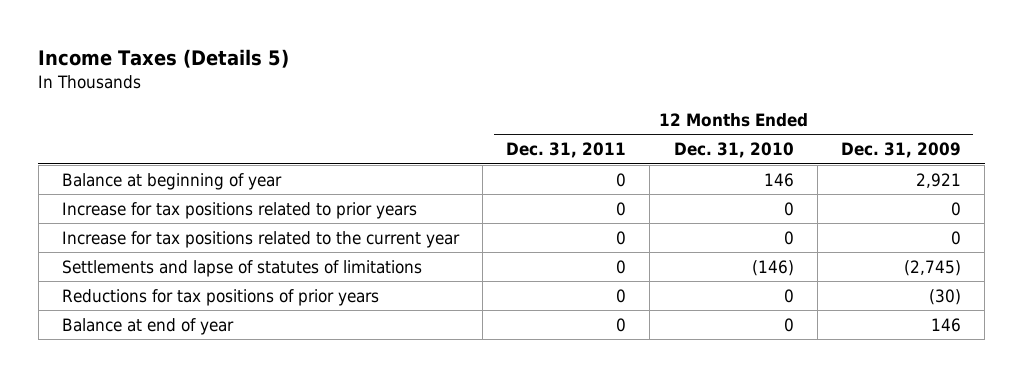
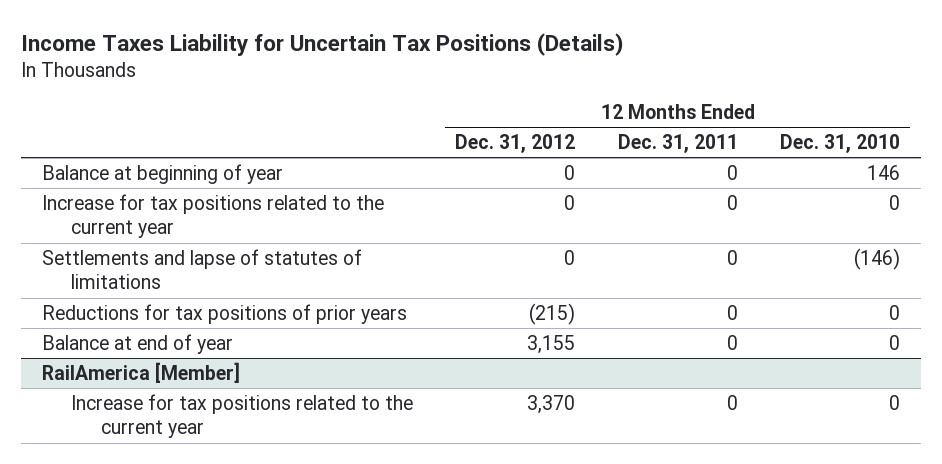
- Income Taxes (Details 5)
+ Income Taxes Liability for Uncertain Tax Positions (Details)
- | 12 Months Ended Dec. 31, 2011 | 12 Months Ended Dec. 31, 2010 | 12 Months Ended Dec. 31, 2009
+ | 12 Months Ended Dec. 31, 2012 | 12 Months Ended Dec. 31, 2011 | 12 Months Ended Dec. 31, 2010
- Increase for tax positions related to prior years | 0 | 0 | 0
+ RailAmerica [Member]
+ Increase for tax positions related to the current year | 3,370 | 0 | 0

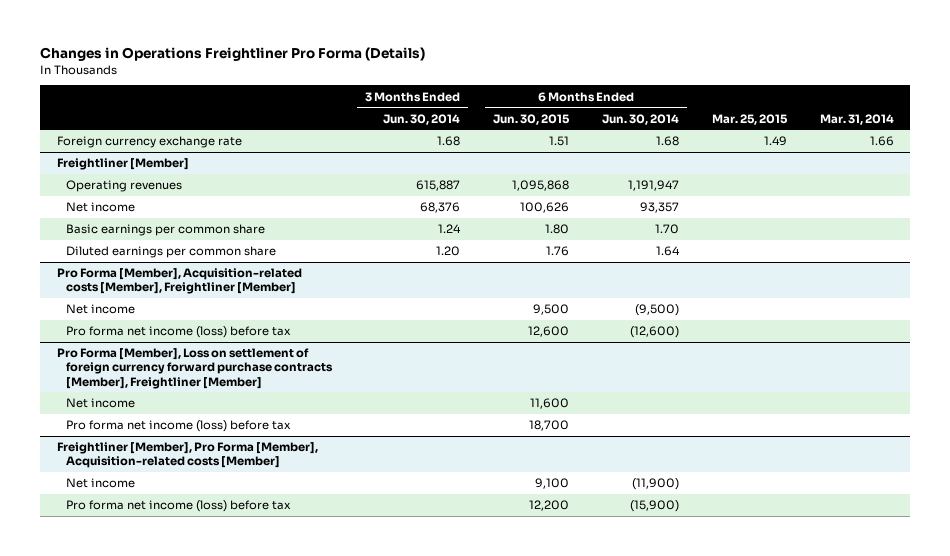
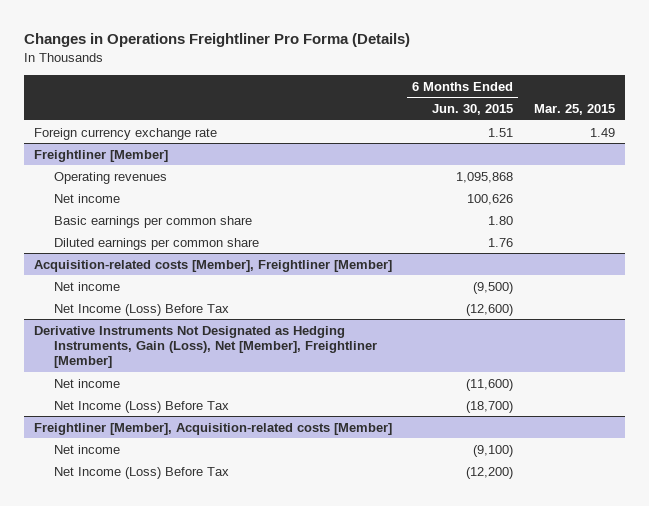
- | 3 Months Ended Jun. 30, 2014 | 6 Months Ended Jun. 30, 2015 | 6 Months Ended Jun. 30, 2014 | Mar. 25, 2015 | Mar. 31, 2014
+ | 6 Months Ended Jun. 30, 2015 | Mar. 25, 2015
- Pro Forma [Member], Acquisition-related costs [Member], Freightliner [Member]
- Net income | | 9,500 | (9,500) | |
- Pro forma net income (loss) before tax | | 12,600 | (12,600) | |
- Pro Forma [Member], Loss on settlement of foreign currency forward purchase contracts [Member], Freightliner [Member]
- Net income | | 11,600 | | |
- Pro forma net income (loss) before tax | | 18,700 | | |
- Freightliner [Member], Pro Forma [Member], Acquisition-related costs [Member]
- Net income | | 9,100 | (11,900) | |
- Pro forma net income (loss) before tax | | 12,200 | (15,900) | |
+ Acquisition-related costs [Member], Freightliner [Member]
+ Net income | (9,500) |
+ Net Income (Loss) Before Tax | (12,600) |
+ Derivative Instruments Not Designated as Hedging Instruments, Gain (Loss), Net [Member], Freightliner [Member]
+ Net income | (11,600) |
+ Net Income (Loss) Before Tax | (18,700) |
+ Freightliner [Member], Acquisition-related costs [Member]
+ Net income | (9,100) |
+ Net Income (Loss) Before Tax | (12,200) |

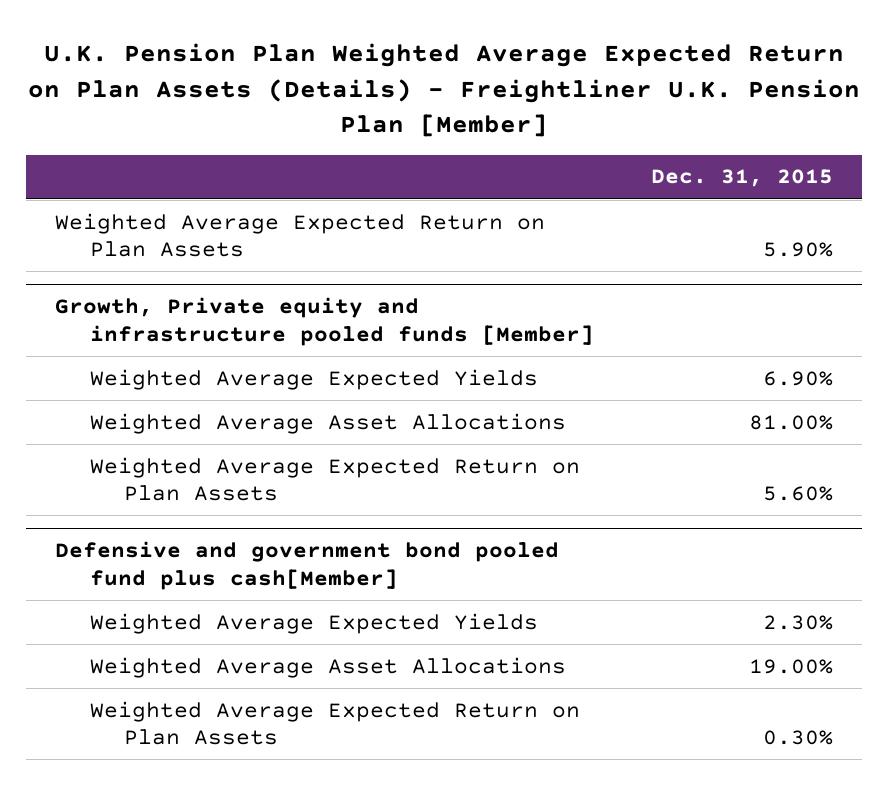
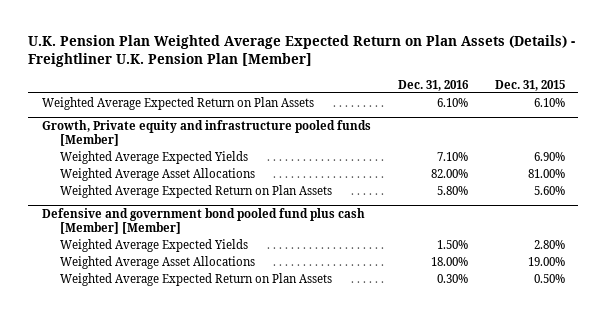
- | Dec. 31, 2015
+ | Dec. 31, 2016 | Dec. 31, 2015
- Weighted Average Expected Return on Plan Assets | 5.90%
+ Weighted Average Expected Return on Plan Assets | 6.10% | 6.10%
- Defensive and government bond pooled fund plus cash[Member]
- Weighted Average Expected Yields | 2.30%
+ Defensive and government bond pooled fund plus cash [Member] [Member]
+ Weighted Average Expected Yields | 1.50% | 2.80%
- Weighted Average Expected Return on Plan Assets | 0.30%
+ Weighted Average Expected Return on Plan Assets | 0.30% | 0.50%

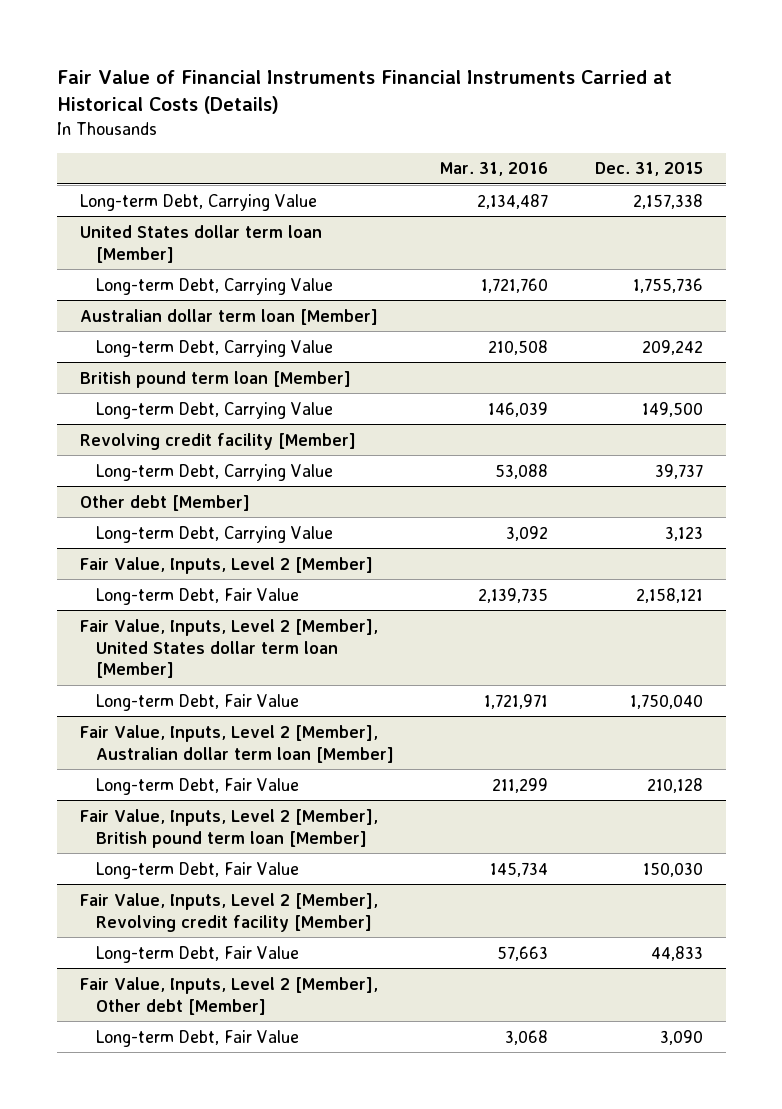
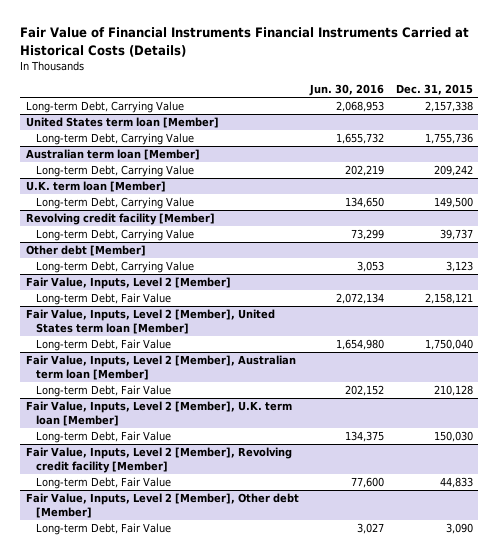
- | Mar. 31, 2016 | Dec. 31, 2015
+ | Jun. 30, 2016 | Dec. 31, 2015
- United States dollar term loan [Member]
+ United States term loan [Member]
- Australian dollar term loan [Member]
+ Australian term loan [Member]
- British pound term loan [Member]
+ U.K. term loan [Member]
- Fair Value, Inputs, Level 2 [Member], United States dollar term loan [Member]
+ Fair Value, Inputs, Level 2 [Member], United States term loan [Member]
- Fair Value, Inputs, Level 2 [Member], Australian dollar term loan [Member]
+ Fair Value, Inputs, Level 2 [Member], Australian term loan [Member]
- Fair Value, Inputs, Level 2 [Member], British pound term loan [Member]
+ Fair Value, Inputs, Level 2 [Member], U.K. term loan [Member]

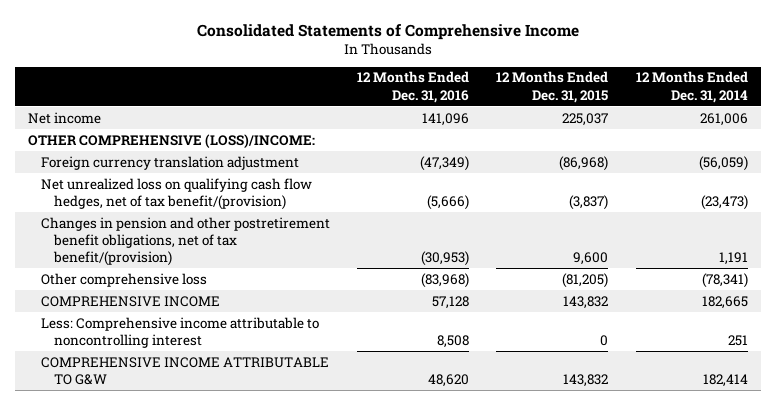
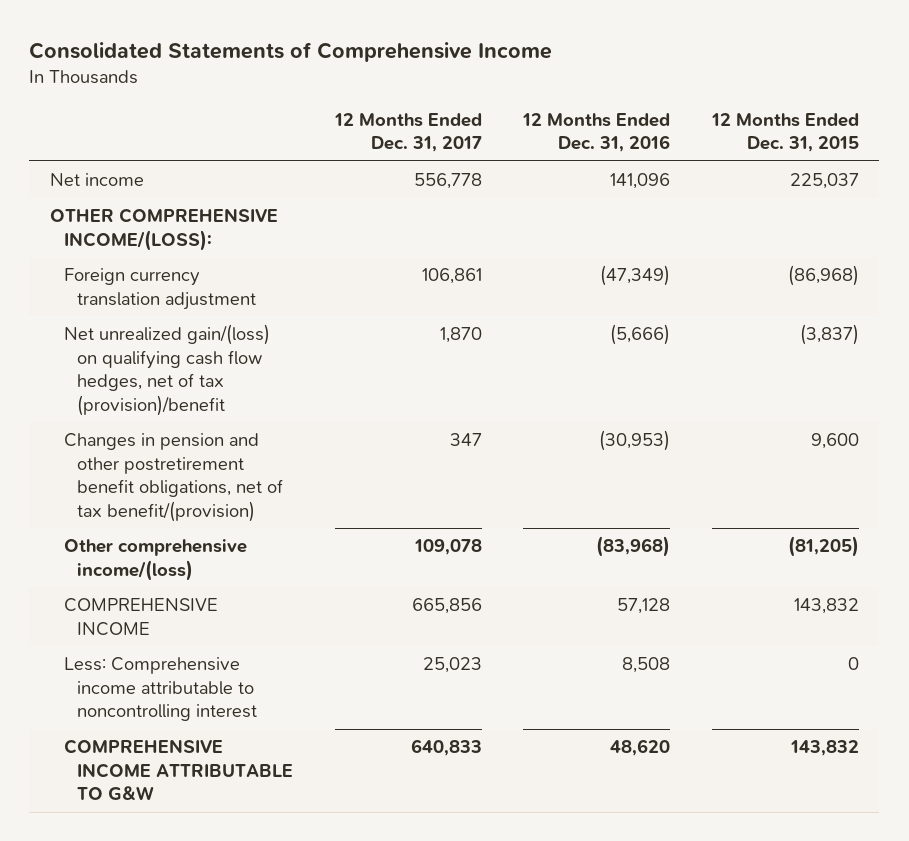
- | 12 Months Ended Dec. 31, 2016 | 12 Months Ended Dec. 31, 2015 | 12 Months Ended Dec. 31, 2014
+ | 12 Months Ended Dec. 31, 2017 | 12 Months Ended Dec. 31, 2016 | 12 Months Ended Dec. 31, 2015
- OTHER COMPREHENSIVE (LOSS)/INCOME:
+ OTHER COMPREHENSIVE INCOME/(LOSS):
- Net unrealized loss on qualifying cash flow hedges, net of tax benefit/(provision) | (5,666) | (3,837) | (23,473)
+ Net unrealized gain/(loss) on qualifying cash flow hedges, net of tax (provision)/benefit | 1,870 | (5,666) | (3,837)
- Other comprehensive loss | (83,968) | (81,205) | (78,341)
+ Other comprehensive income/(loss) | 109,078 | (83,968) | (81,205)

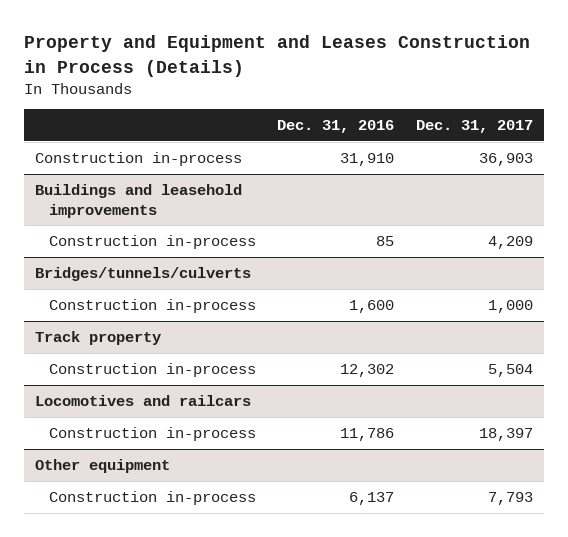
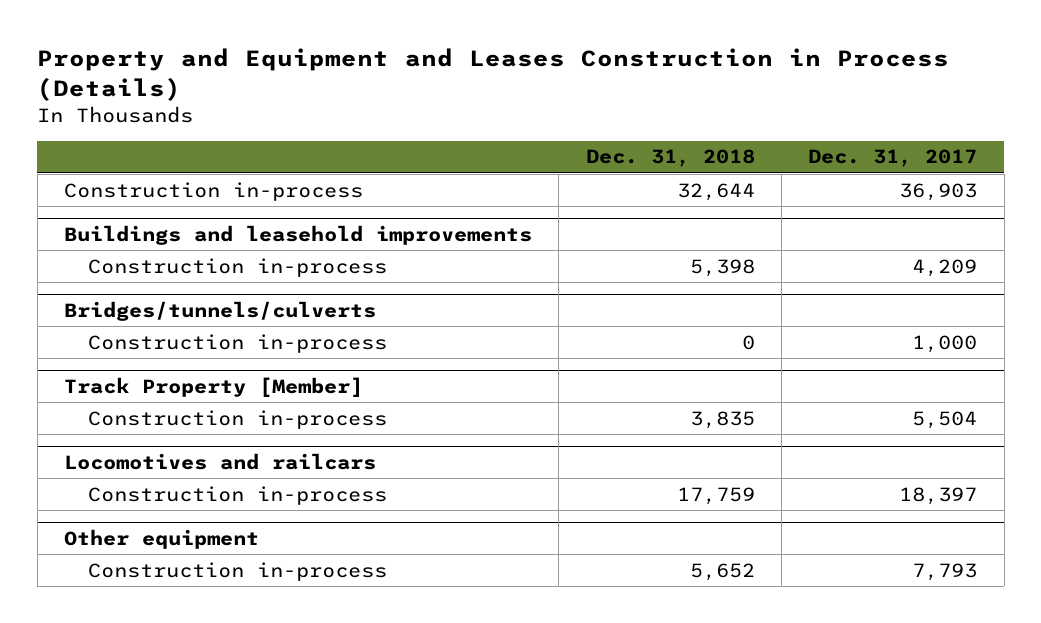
- | Dec. 31, 2016 | Dec. 31, 2017
+ | Dec. 31, 2018 | Dec. 31, 2017
- Track property
+ Track Property [Member]

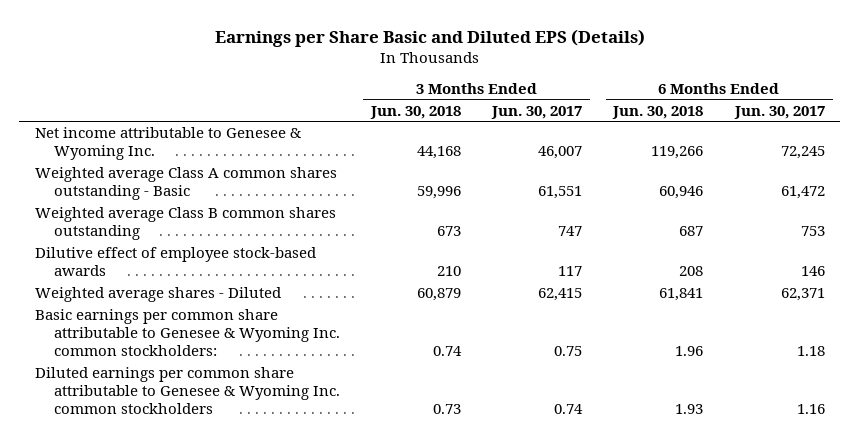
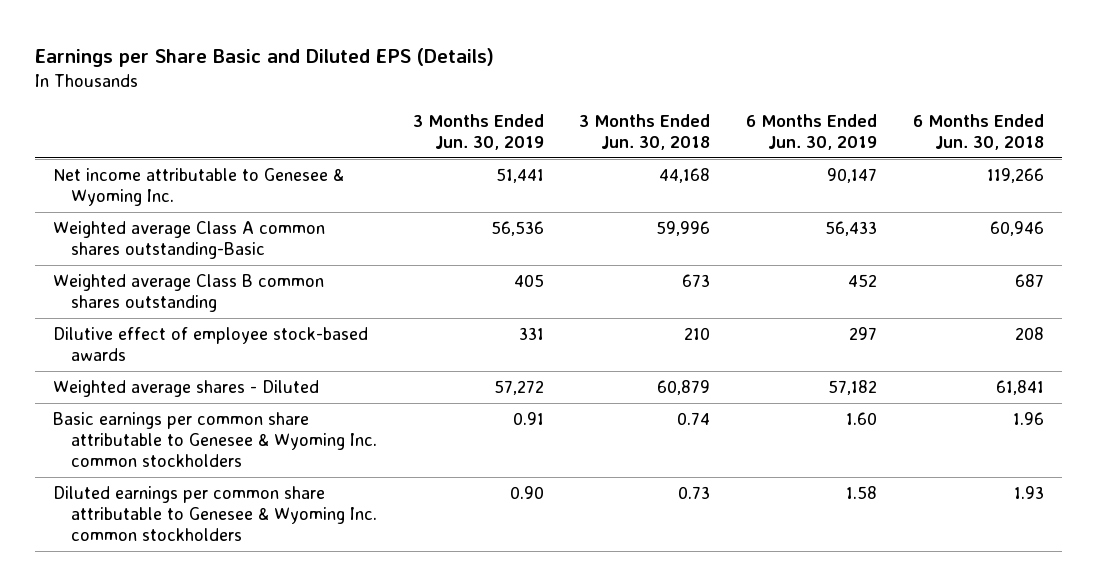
- | 3 Months Ended Jun. 30, 2018 | 3 Months Ended Jun. 30, 2017 | 6 Months Ended Jun. 30, 2018 | 6 Months Ended Jun. 30, 2017
+ | 3 Months Ended Jun. 30, 2019 | 3 Months Ended Jun. 30, 2018 | 6 Months Ended Jun. 30, 2019 | 6 Months Ended Jun. 30, 2018
- Weighted average Class A common shares outstanding - Basic | 59,996 | 61,551 | 60,946 | 61,472
+ Weighted average Class A common shares outstanding-Basic | 56,536 | 59,996 | 56,433 | 60,946
- Basic earnings per common share attributable to Genesee & Wyoming Inc. common stockholders: | 0.74 | 0.75 | 1.96 | 1.18
+ Basic earnings per common share attributable to Genesee & Wyoming Inc. common stockholders | 0.91 | 0.74 | 1.60 | 1.96

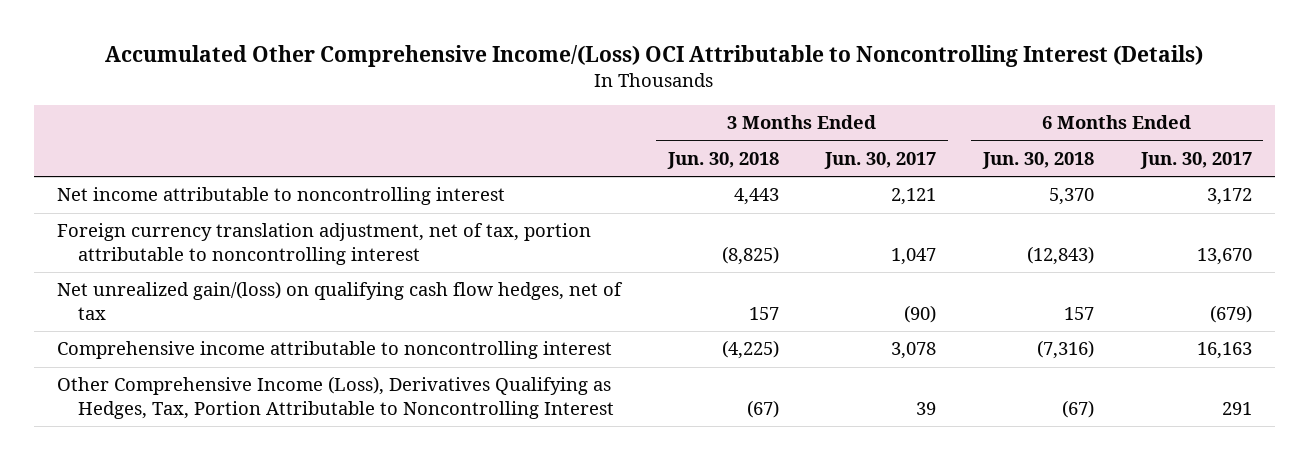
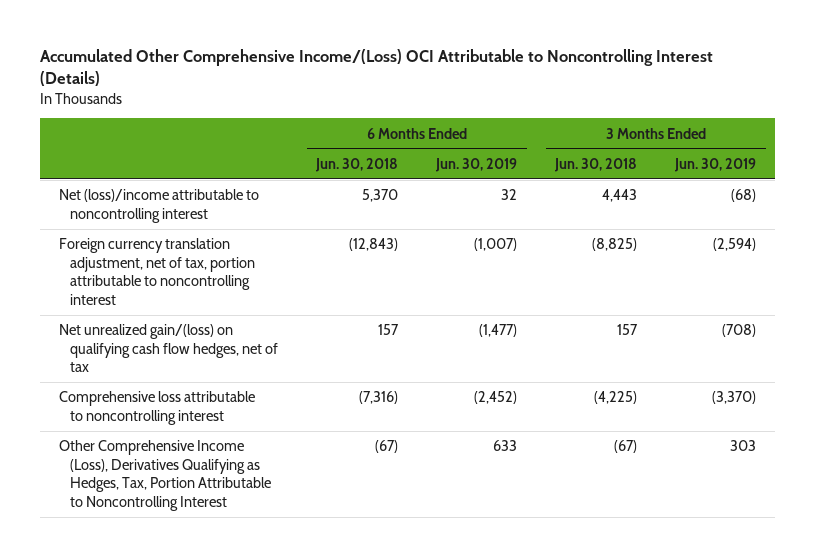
- | 3 Months Ended Jun. 30, 2018 | 3 Months Ended Jun. 30, 2017 | 6 Months Ended Jun. 30, 2018 | 6 Months Ended Jun. 30, 2017
+ | 6 Months Ended Jun. 30, 2018 | 6 Months Ended Jun. 30, 2019 | 3 Months Ended Jun. 30, 2018 | 3 Months Ended Jun. 30, 2019
- Net income attributable to noncontrolling interest | 4,443 | 2,121 | 5,370 | 3,172
+ Net (loss)/income attributable to noncontrolling interest | 5,370 | 32 | 4,443 | (68)
- Comprehensive income attributable to noncontrolling interest | (4,225) | 3,078 | (7,316) | 16,163
+ Comprehensive loss attributable to noncontrolling interest | (7,316) | (2,452) | (4,225) | (3,370)

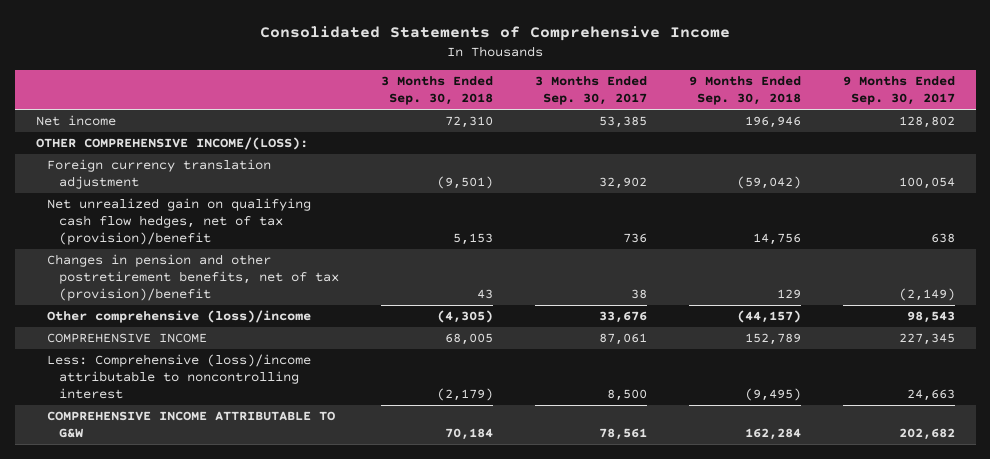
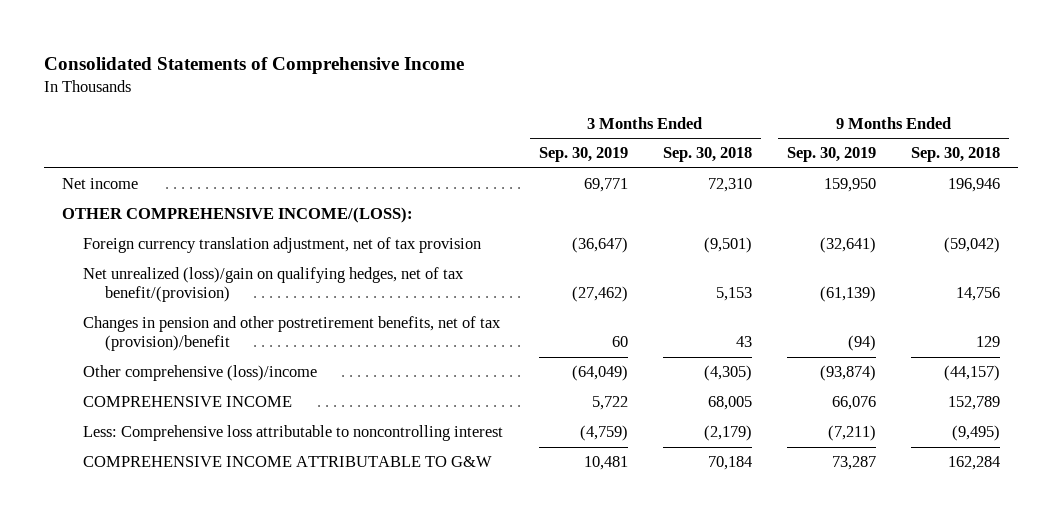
- | 3 Months Ended Sep. 30, 2018 | 3 Months Ended Sep. 30, 2017 | 9 Months Ended Sep. 30, 2018 | 9 Months Ended Sep. 30, 2017
+ | 3 Months Ended Sep. 30, 2019 | 3 Months Ended Sep. 30, 2018 | 9 Months Ended Sep. 30, 2019 | 9 Months Ended Sep. 30, 2018
- Foreign currency translation adjustment | (9,501) | 32,902 | (59,042) | 100,054
- Net unrealized gain on qualifying cash flow hedges, net of tax (provision)/benefit | 5,153 | 736 | 14,756 | 638
+ Foreign currency translation adjustment, net of tax provision | (36,647) | (9,501) | (32,641) | (59,042)
+ Net unrealized (loss)/gain on qualifying hedges, net of tax benefit/(provision) | (27,462) | 5,153 | (61,139) | 14,756
- Less: Comprehensive (loss)/income attributable to noncontrolling interest | (2,179) | 8,500 | (9,495) | 24,663
+ Less: Comprehensive loss attributable to noncontrolling interest | (4,759) | (2,179) | (7,211) | (9,495)

